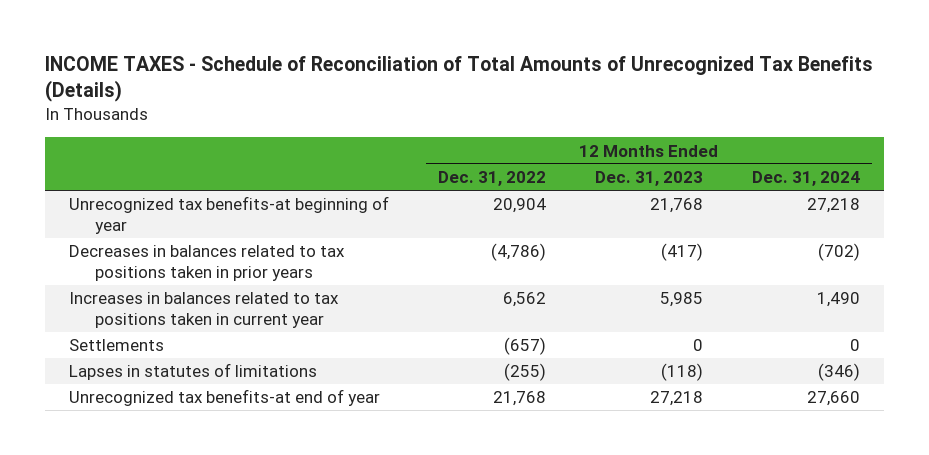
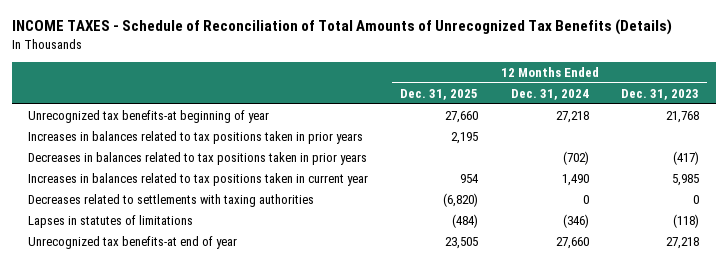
- | 12 Months Ended Dec. 31, 2022 | 12 Months Ended Dec. 31, 2023 | 12 Months Ended Dec. 31, 2024
+ | 12 Months Ended Dec. 31, 2025 | 12 Months Ended Dec. 31, 2024 | 12 Months Ended Dec. 31, 2023
+ Increases in balances related to tax positions taken in prior years | 2,195 | |
- Settlements | (657) | 0 | 0
+ Decreases related to settlements with taxing authorities | (6,820) | 0 | 0

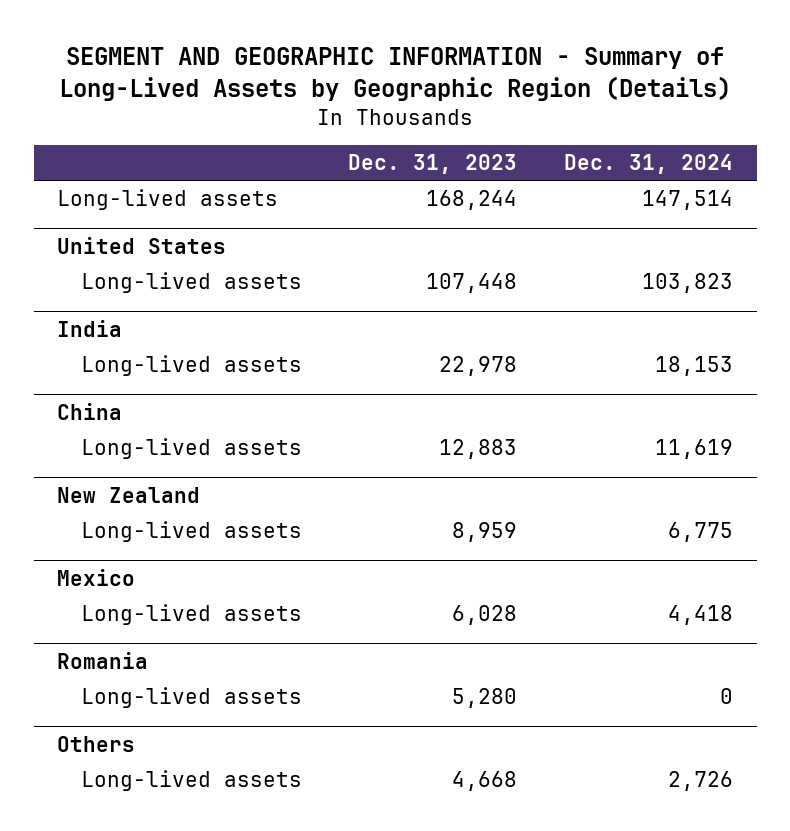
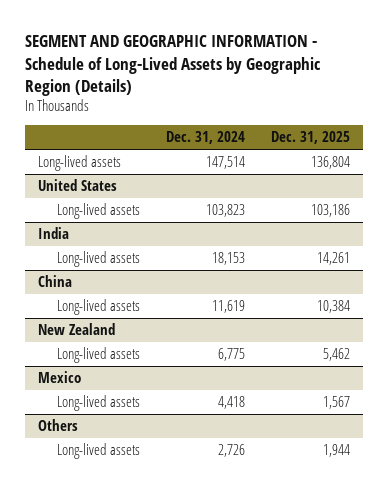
- SEGMENT AND GEOGRAPHIC INFORMATION - Summary of Long-Lived Assets by Geographic Region (Details)
+ SEGMENT AND GEOGRAPHIC INFORMATION - Schedule of Long-Lived Assets by Geographic Region (Details)
- | Dec. 31, 2023 | Dec. 31, 2024
+ | Dec. 31, 2024 | Dec. 31, 2025
- Romania
- Long-lived assets | 5,280 | 0

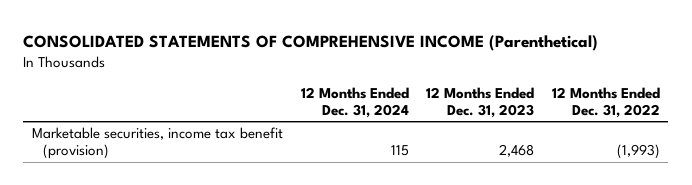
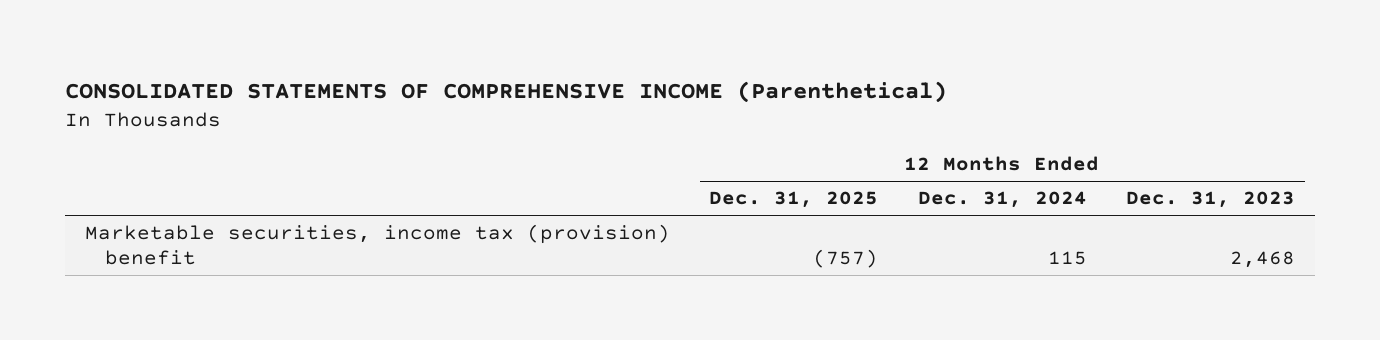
- | 12 Months Ended Dec. 31, 2024 | 12 Months Ended Dec. 31, 2023 | 12 Months Ended Dec. 31, 2022
+ | 12 Months Ended Dec. 31, 2025 | 12 Months Ended Dec. 31, 2024 | 12 Months Ended Dec. 31, 2023
- Marketable securities, income tax benefit (provision) | 115 | 2,468 | (1,993)
+ Marketable securities, income tax (provision) benefit | (757) | 115 | 2,468

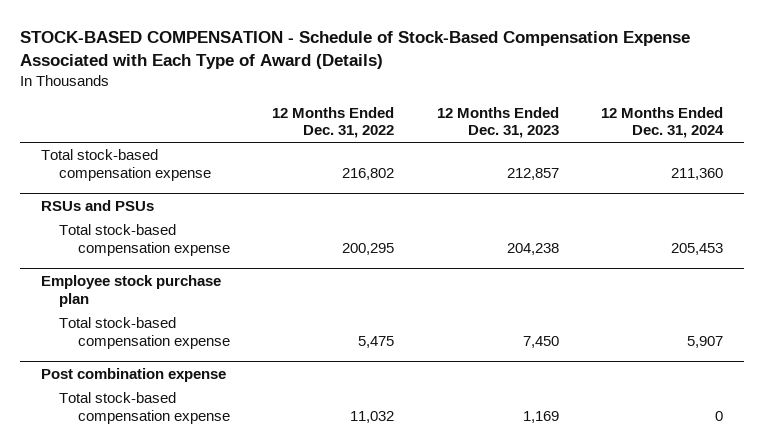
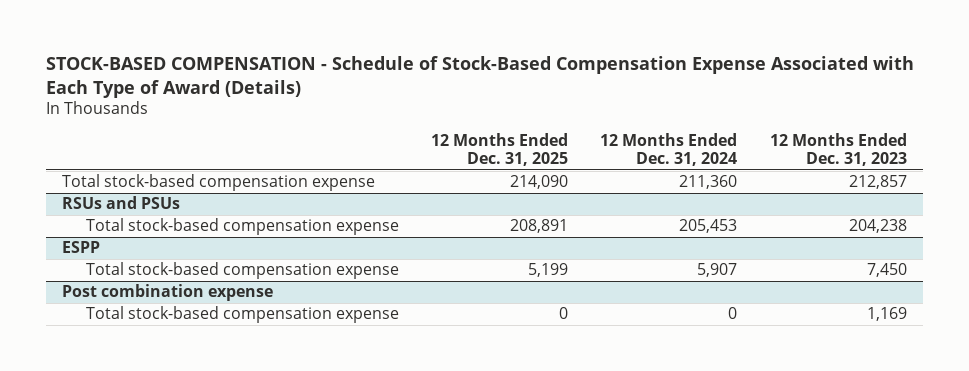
- | 12 Months Ended Dec. 31, 2022 | 12 Months Ended Dec. 31, 2023 | 12 Months Ended Dec. 31, 2024
+ | 12 Months Ended Dec. 31, 2025 | 12 Months Ended Dec. 31, 2024 | 12 Months Ended Dec. 31, 2023
- Employee stock purchase plan
+ ESPP

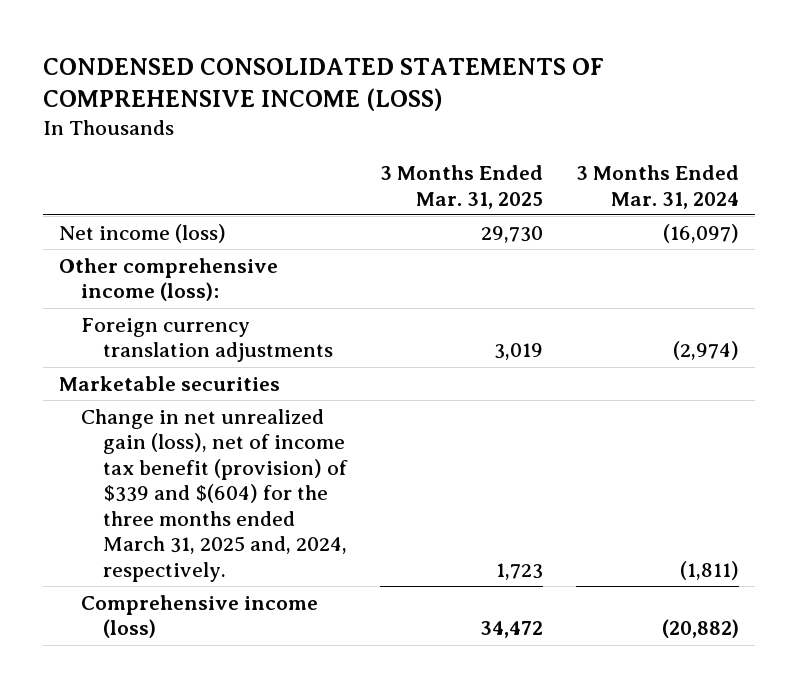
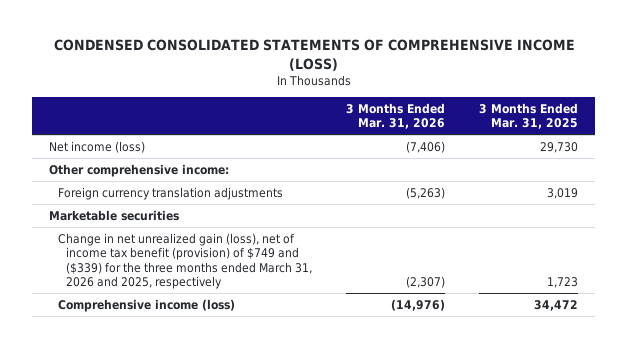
- | 3 Months Ended Mar. 31, 2025 | 3 Months Ended Mar. 31, 2024
+ | 3 Months Ended Mar. 31, 2026 | 3 Months Ended Mar. 31, 2025
- Other comprehensive income (loss):
+ Other comprehensive income:
- Change in net unrealized gain (loss), net of income tax benefit (provision) of $339 and $(604) for the three months ended March 31, 2025 and, 2024, respectively. | 1,723 | (1,811)
+ Change in net unrealized gain (loss), net of income tax benefit (provision) of $749 and ($339) for the three months ended March 31, 2026 and 2025, respectively | (2,307) | 1,723

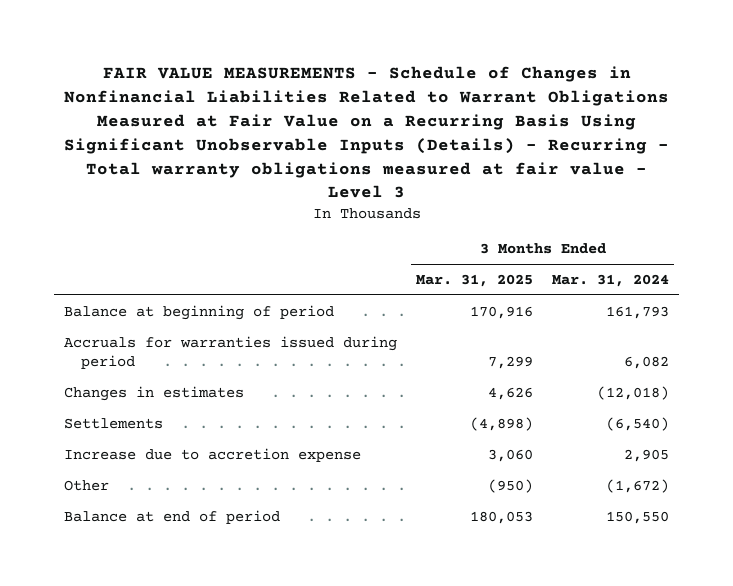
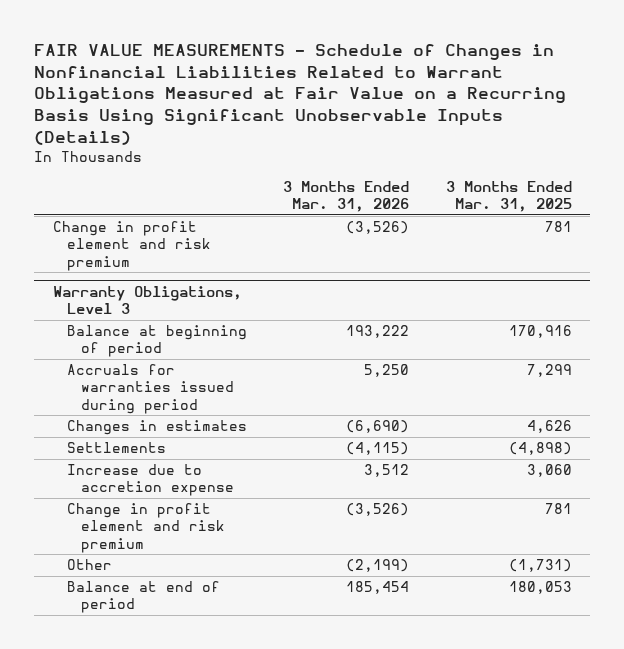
- FAIR VALUE MEASUREMENTS - Schedule of Changes in Nonfinancial Liabilities Related to Warrant Obligations Measured at Fair Value on a Recurring Basis Using Significant Unobservable Inputs (Details) - Recurring - Total warranty obligations measured at fair value - Level 3
+ FAIR VALUE MEASUREMENTS - Schedule of Changes in Nonfinancial Liabilities Related to Warrant Obligations Measured at Fair Value on a Recurring Basis Using Significant Unobservable Inputs (Details)
- | 3 Months Ended Mar. 31, 2025 | 3 Months Ended Mar. 31, 2024
+ | 3 Months Ended Mar. 31, 2026 | 3 Months Ended Mar. 31, 2025
+ Change in profit element and risk premium | (3,526) | 781
+ Warranty Obligations, Level 3
- Other | (950) | (1,672)
+ Change in profit element and risk premium | (3,526) | 781
+ Other | (2,199) | (1,731)

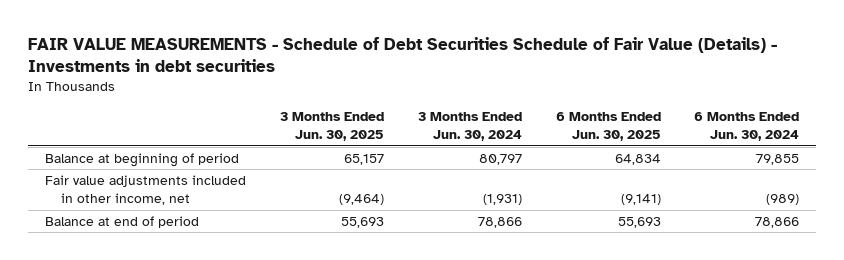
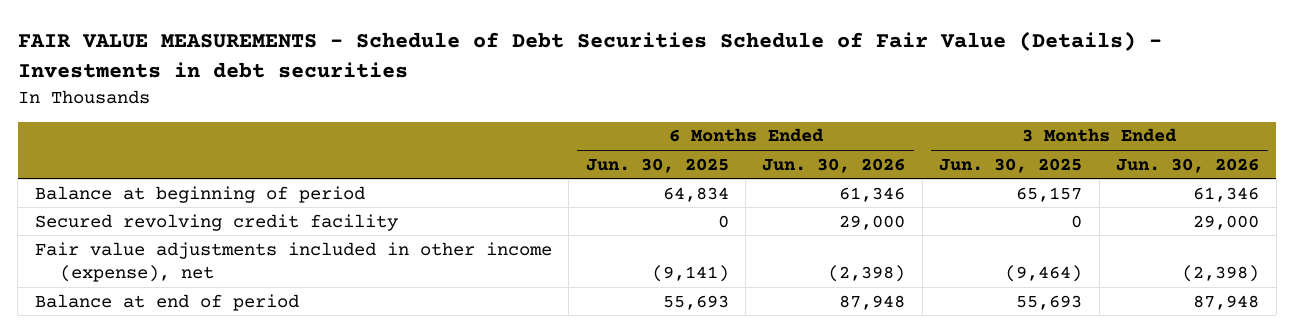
- | 3 Months Ended Jun. 30, 2025 | 3 Months Ended Jun. 30, 2024 | 6 Months Ended Jun. 30, 2025 | 6 Months Ended Jun. 30, 2024
+ | 6 Months Ended Jun. 30, 2025 | 6 Months Ended Jun. 30, 2026 | 3 Months Ended Jun. 30, 2025 | 3 Months Ended Jun. 30, 2026
- Fair value adjustments included in other income, net | (9,464) | (1,931) | (9,141) | (989)
+ Secured revolving credit facility | 0 | 29,000 | 0 | 29,000
+ Fair value adjustments included in other income (expense), net | (9,141) | (2,398) | (9,464) | (2,398)

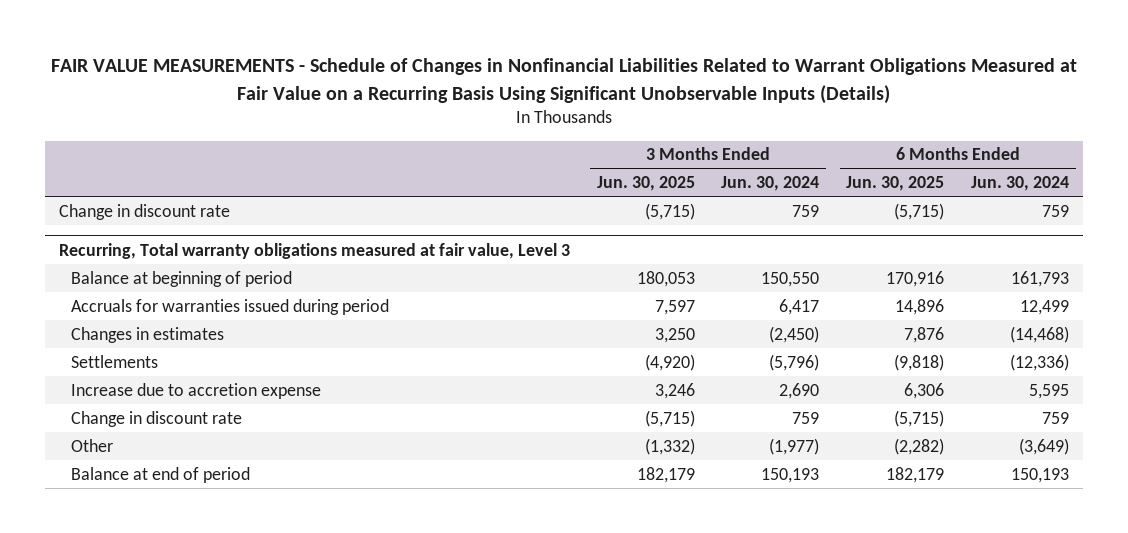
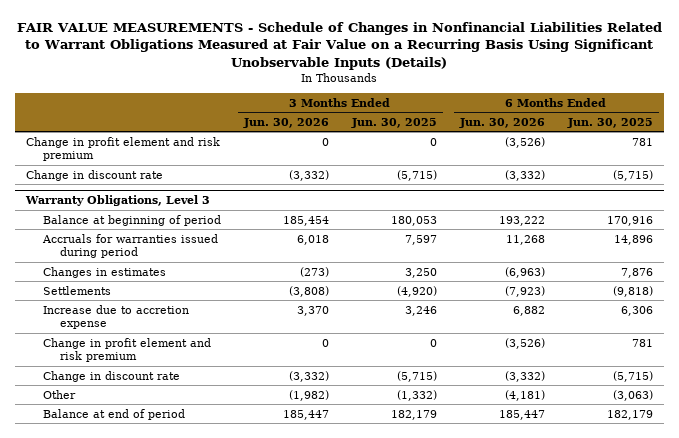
- | 3 Months Ended Jun. 30, 2025 | 3 Months Ended Jun. 30, 2024 | 6 Months Ended Jun. 30, 2025 | 6 Months Ended Jun. 30, 2024
+ | 3 Months Ended Jun. 30, 2026 | 3 Months Ended Jun. 30, 2025 | 6 Months Ended Jun. 30, 2026 | 6 Months Ended Jun. 30, 2025
+ Change in profit element and risk premium | 0 | 0 | (3,526) | 781
- Recurring, Total warranty obligations measured at fair value, Level 3
+ Warranty Obligations, Level 3
+ Change in profit element and risk premium | 0 | 0 | (3,526) | 781
- Other | (1,332) | (1,977) | (2,282) | (3,649)
+ Other | (1,982) | (1,332) | (4,181) | (3,063)

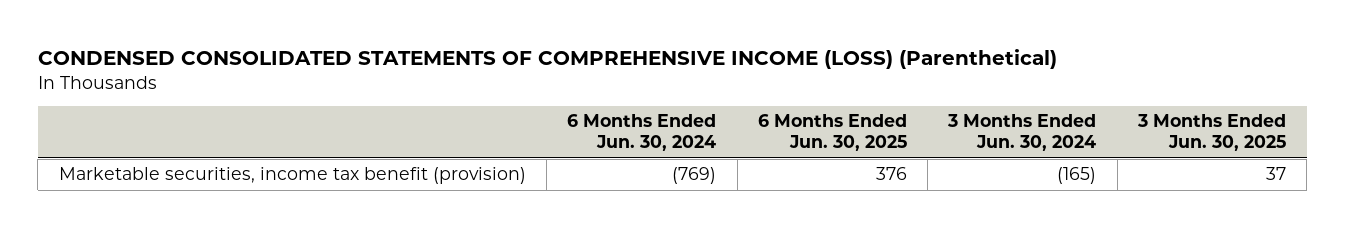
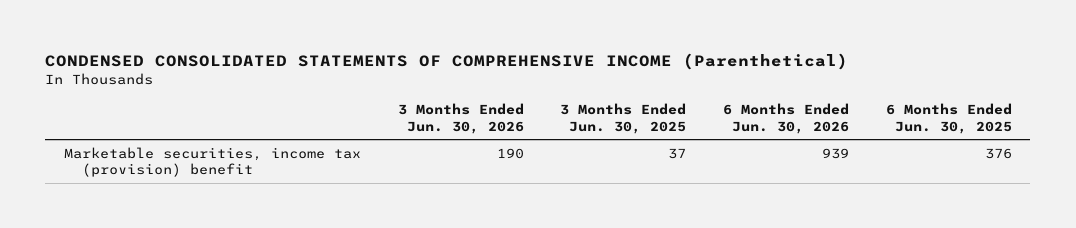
- CONDENSED CONSOLIDATED STATEMENTS OF COMPREHENSIVE INCOME (LOSS) (Parenthetical)
+ CONDENSED CONSOLIDATED STATEMENTS OF COMPREHENSIVE INCOME (Parenthetical)
- | 6 Months Ended Jun. 30, 2024 | 6 Months Ended Jun. 30, 2025 | 3 Months Ended Jun. 30, 2024 | 3 Months Ended Jun. 30, 2025
+ | 3 Months Ended Jun. 30, 2026 | 3 Months Ended Jun. 30, 2025 | 6 Months Ended Jun. 30, 2026 | 6 Months Ended Jun. 30, 2025
- Marketable securities, income tax benefit (provision) | (769) | 376 | (165) | 37
+ Marketable securities, income tax (provision) benefit | 190 | 37 | 939 | 376

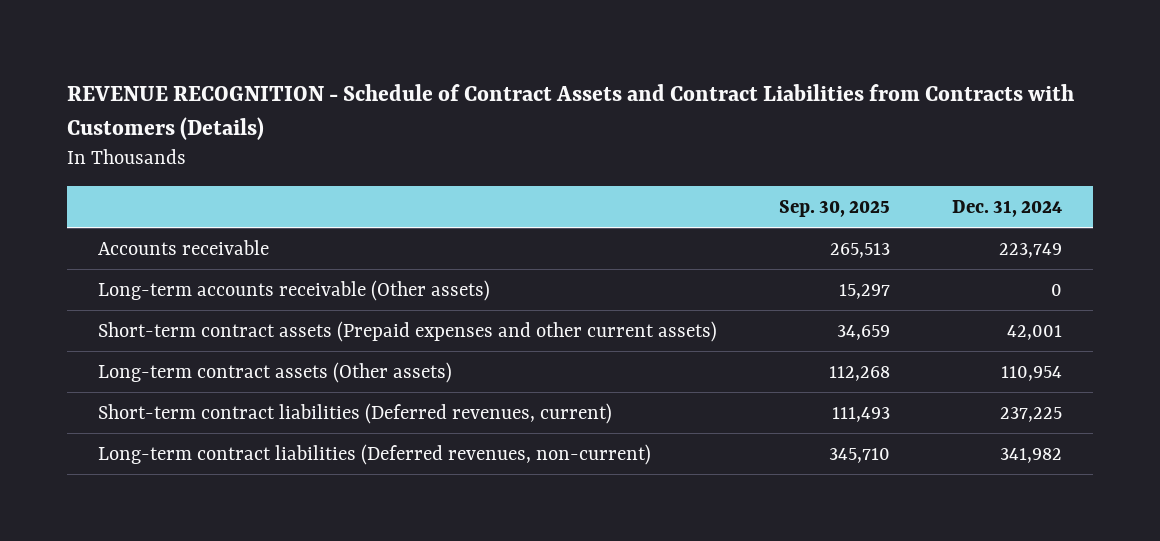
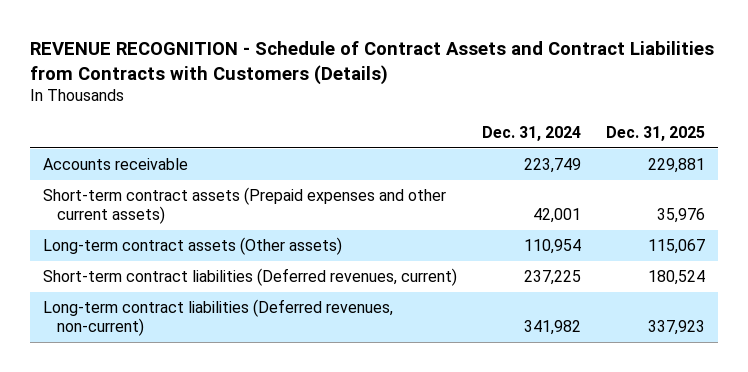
- | Sep. 30, 2025 | Dec. 31, 2024
+ | Dec. 31, 2024 | Dec. 31, 2025
- Long-term accounts receivable (Other assets) | 15,297 | 0

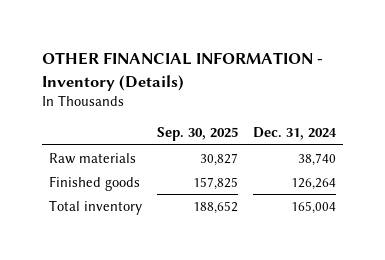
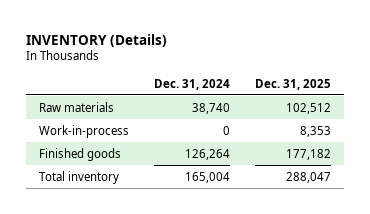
- OTHER FINANCIAL INFORMATION - Inventory (Details)
+ INVENTORY (Details)
- | Sep. 30, 2025 | Dec. 31, 2024
+ | Dec. 31, 2024 | Dec. 31, 2025
+ Work-in-process | 0 | 8,353

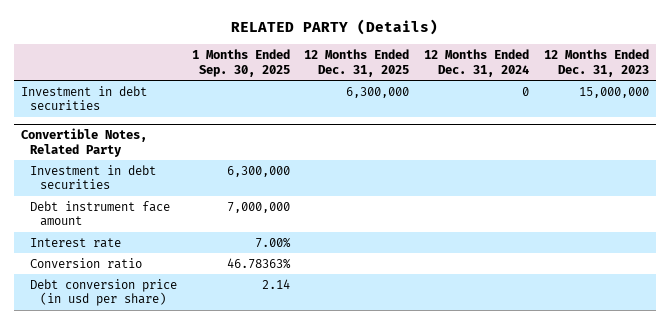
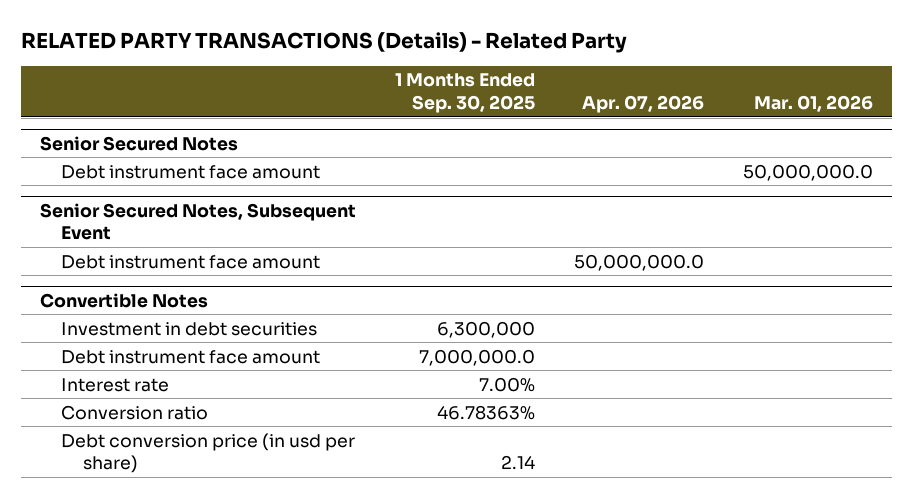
- RELATED PARTY (Details)
+ RELATED PARTY TRANSACTIONS (Details) - Related Party
- | 1 Months Ended Sep. 30, 2025 | 12 Months Ended Dec. 31, 2025 | 12 Months Ended Dec. 31, 2024 | 12 Months Ended Dec. 31, 2023
+ | 1 Months Ended Sep. 30, 2025 | Apr. 07, 2026 | Mar. 01, 2026
- Investment in debt securities | | 6,300,000 | 0 | 15,000,000
- Convertible Notes, Related Party
+ Senior Secured Notes
+ Debt instrument face amount | | | 50,000,000.0
+ Senior Secured Notes, Subsequent Event
+ Debt instrument face amount | | 50,000,000.0 |
+ Convertible Notes
- Debt instrument face amount | 7,000,000 | | |
+ Debt instrument face amount | 7,000,000.0 | |

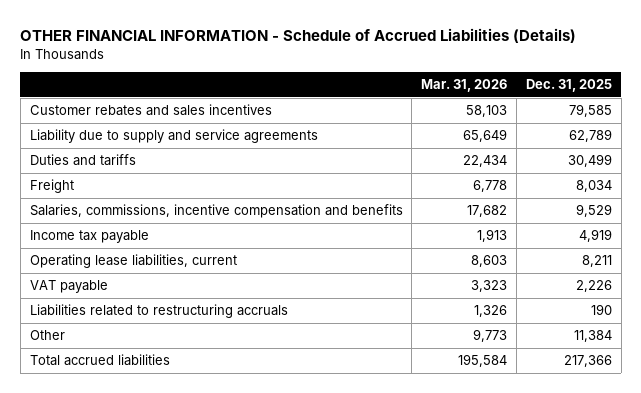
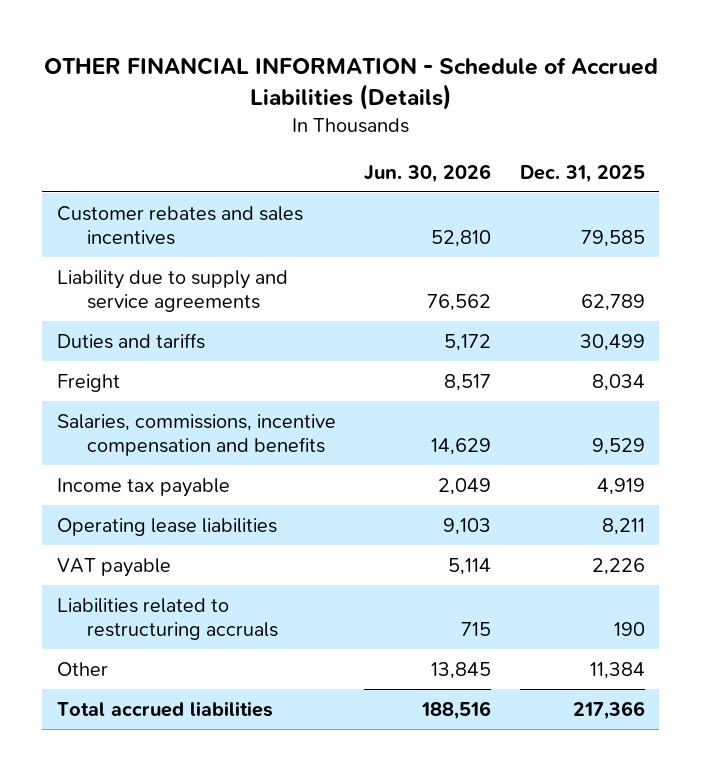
- | Mar. 31, 2026 | Dec. 31, 2025
+ | Jun. 30, 2026 | Dec. 31, 2025
- Operating lease liabilities, current | 8,603 | 8,211
+ Operating lease liabilities | 9,103 | 8,211

